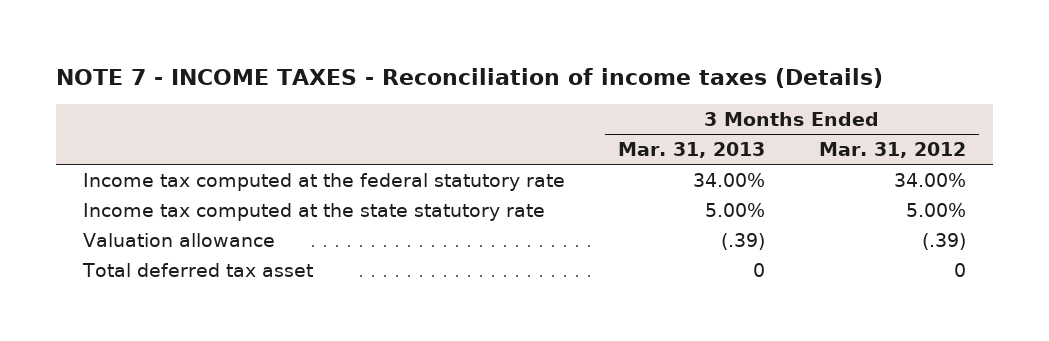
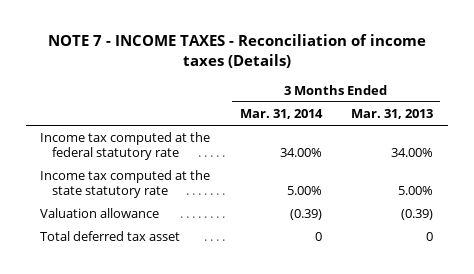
- | 3 Months Ended Mar. 31, 2013 | 3 Months Ended Mar. 31, 2012
+ | 3 Months Ended Mar. 31, 2014 | 3 Months Ended Mar. 31, 2013
- Valuation allowance | (.39) | (.39)
+ Valuation allowance | (0.39) | (0.39)

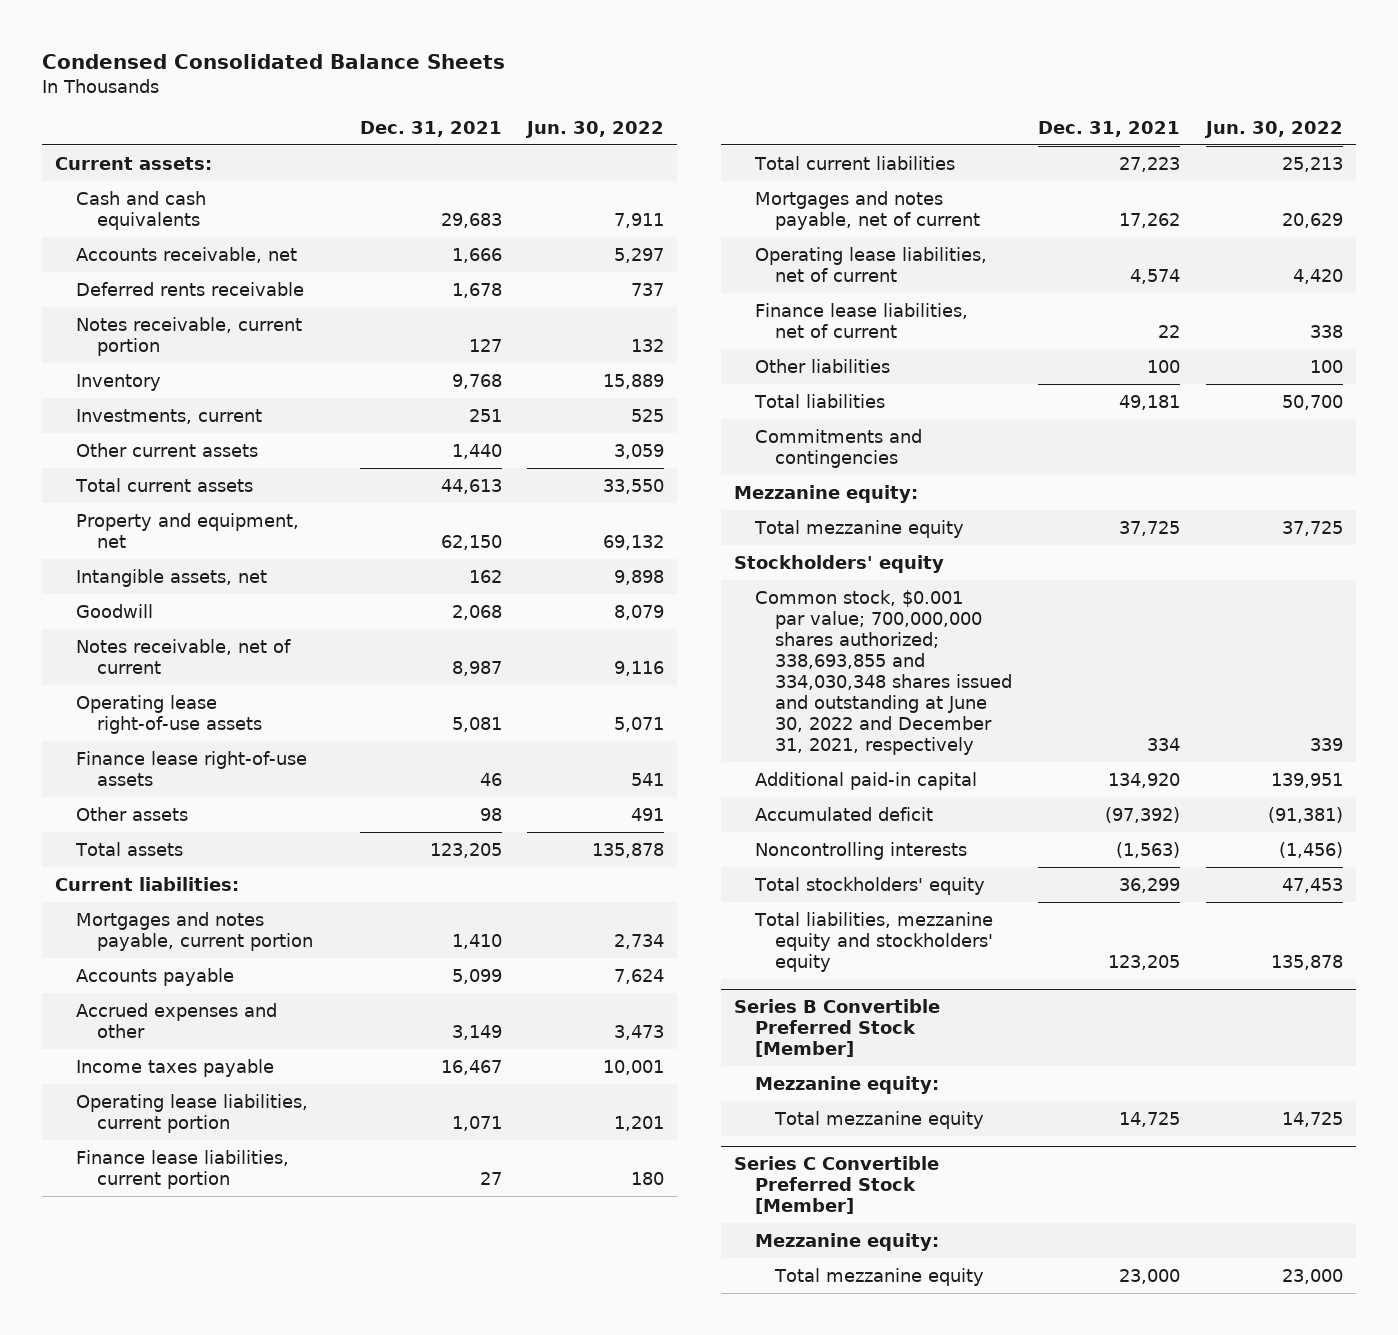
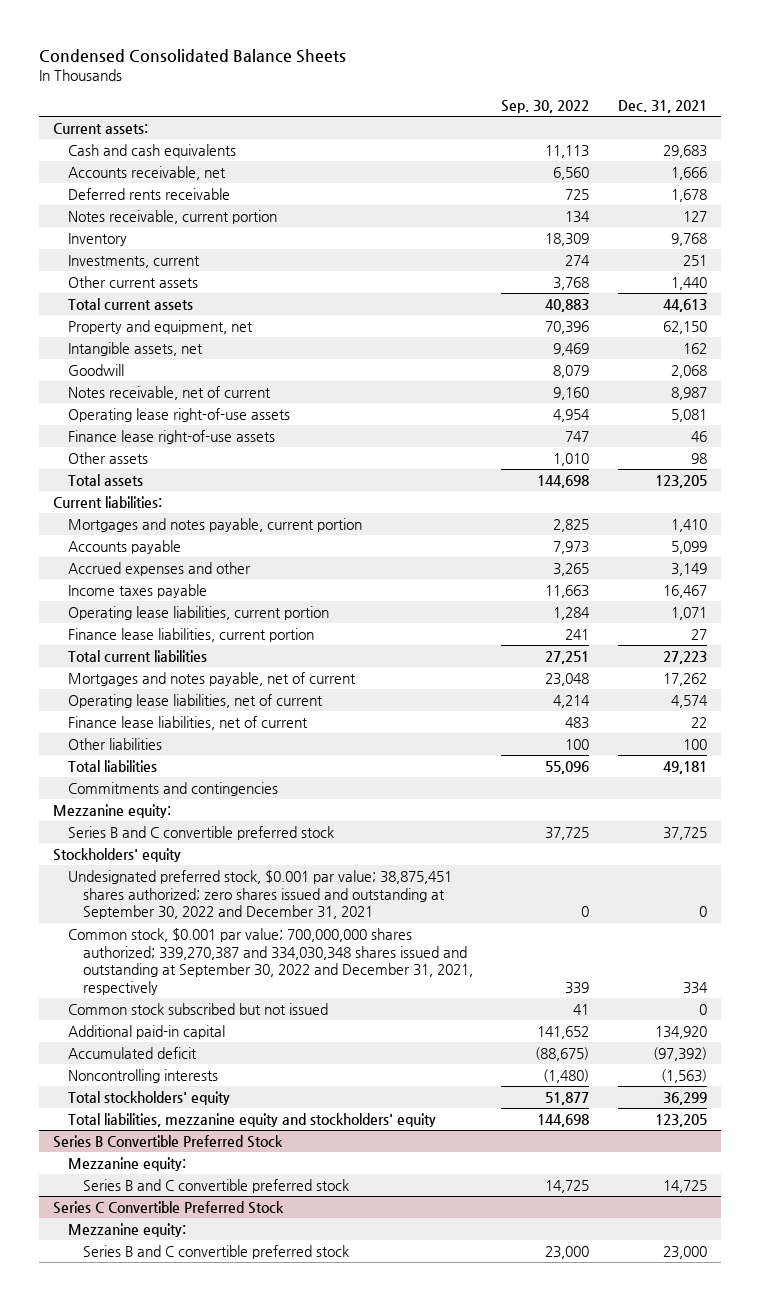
- | Dec. 31, 2021 | Jun. 30, 2022
+ | Sep. 30, 2022 | Dec. 31, 2021
- Total mezzanine equity | 37,725 | 37,725
+ Series B and C convertible preferred stock | 37,725 | 37,725
- Common stock, $0.001 par value; 700,000,000 shares authorized; 338,693,855 and 334,030,348 shares issued and outstanding at June 30, 2022 and December 31, 2021, respectively | 334 | 339
+ Undesignated preferred stock, $0.001 par value; 38,875,451 shares authorized; zero shares issued and outstanding at September 30, 2022 and December 31, 2021 | 0 | 0
+ Common stock, $0.001 par value; 700,000,000 shares authorized; 339,270,387 and 334,030,348 shares issued and outstanding at September 30, 2022 and December 31, 2021, respectively | 339 | 334
+ Common stock subscribed but not issued | 41 | 0
- Series B Convertible Preferred Stock [Member]
+ Series B Convertible Preferred Stock
- Total mezzanine equity | 14,725 | 14,725
- Series C Convertible Preferred Stock [Member]
+ Series B and C convertible preferred stock | 14,725 | 14,725
+ Series C Convertible Preferred Stock
- Total mezzanine equity | 23,000 | 23,000
+ Series B and C convertible preferred stock | 23,000 | 23,000

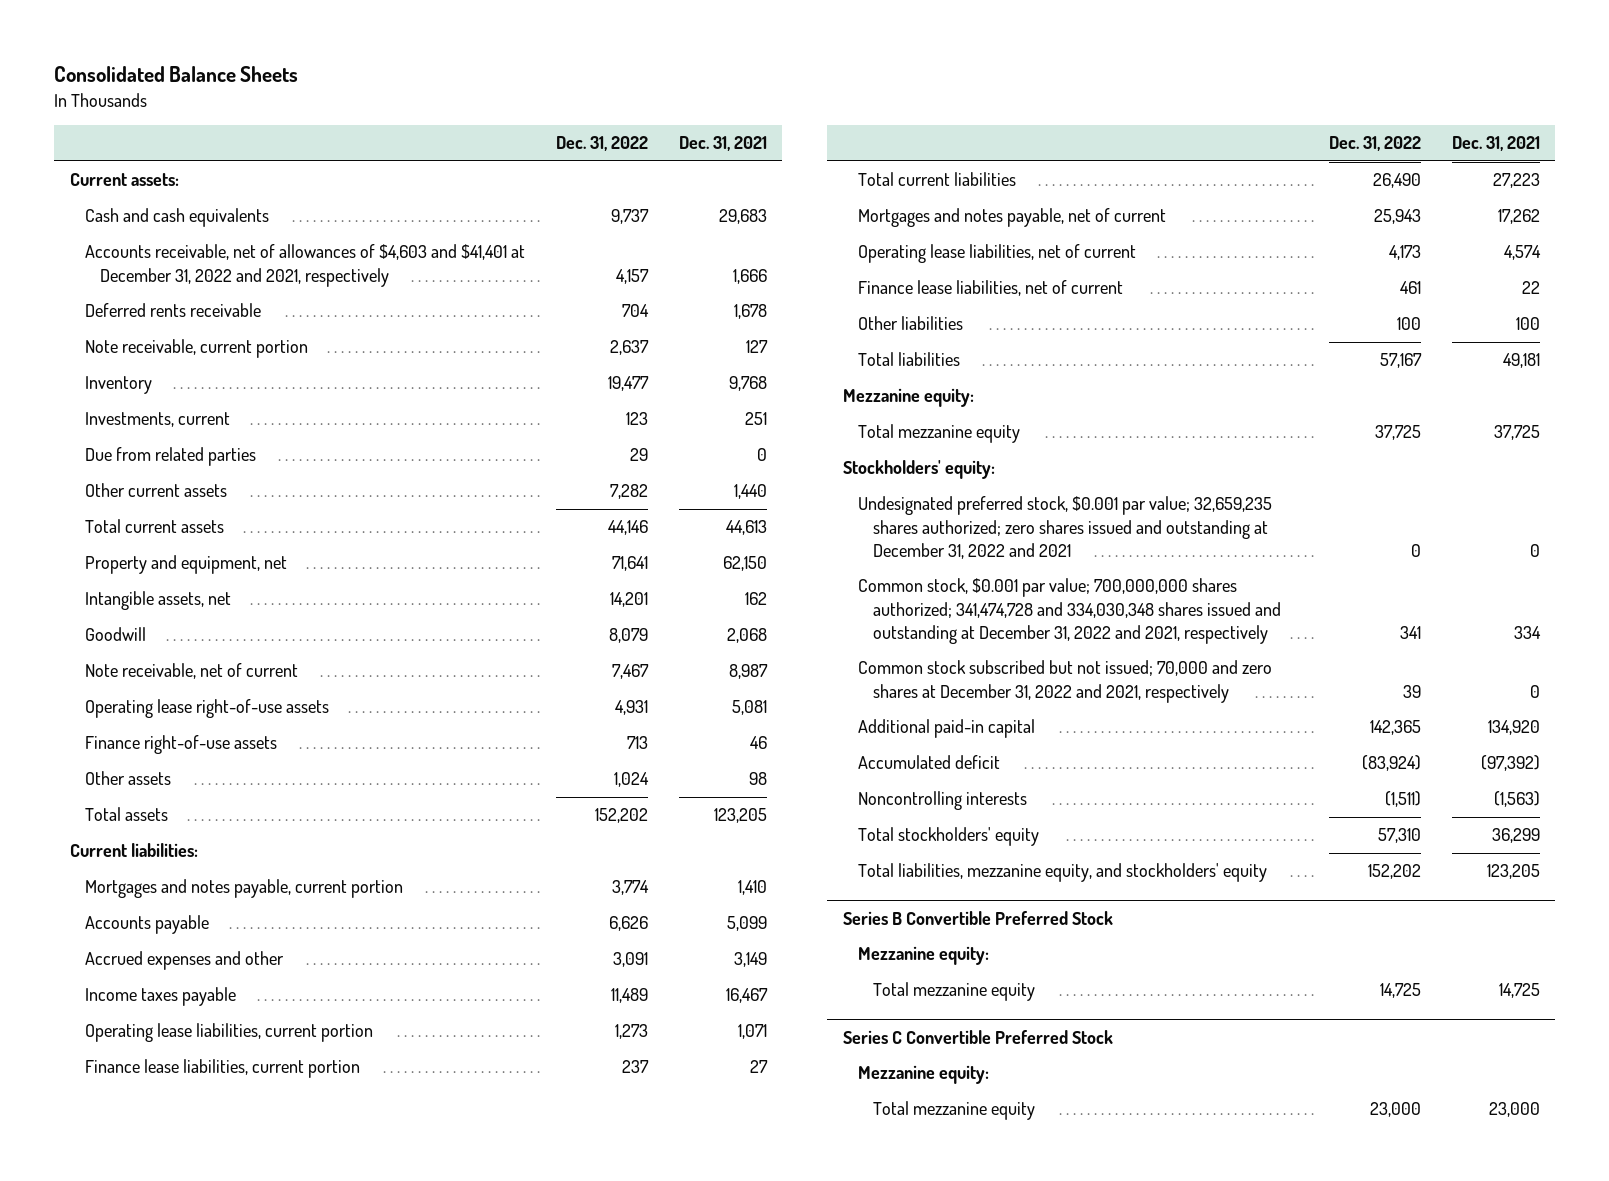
- Condensed Consolidated Balance Sheets
+ Consolidated Balance Sheets
- | Sep. 30, 2022 | Dec. 31, 2021
+ | Dec. 31, 2022 | Dec. 31, 2021
- Accounts receivable, net | 6,560 | 1,666
+ Accounts receivable, net of allowances of $4,603 and $41,401 at December 31, 2022 and 2021, respectively | 4,157 | 1,666
- Notes receivable, current portion | 134 | 127
+ Note receivable, current portion | 2,637 | 127
+ Due from related parties | 29 | 0
- Notes receivable, net of current | 9,160 | 8,987
+ Note receivable, net of current | 7,467 | 8,987
- Finance lease right-of-use assets | 747 | 46
+ Finance right-of-use assets | 713 | 46
- Commitments and contingencies
- Series B and C convertible preferred stock | 37,725 | 37,725
- Stockholders' equity
- Undesignated preferred stock, $0.001 par value; 38,875,451 shares authorized; zero shares issued and outstanding at September 30, 2022 and December 31, 2021 | 0 | 0
- Common stock, $0.001 par value; 700,000,000 shares authorized; 339,270,387 and 334,030,348 shares issued and outstanding at September 30, 2022 and December 31, 2021, respectively | 339 | 334
- Common stock subscribed but not issued | 41 | 0
+ Total mezzanine equity | 37,725 | 37,725
+ Stockholders' equity:
+ Undesignated preferred stock, $0.001 par value; 32,659,235 shares authorized; zero shares issued and outstanding at December 31, 2022 and 2021 | 0 | 0
+ Common stock, $0.001 par value; 700,000,000 shares authorized; 341,474,728 and 334,030,348 shares issued and outstanding at December 31, 2022 and 2021, respectively | 341 | 334
+ Common stock subscribed but not issued; 70,000 and zero shares at December 31, 2022 and 2021, respectively | 39 | 0
- Total liabilities, mezzanine equity and stockholders' equity | 144,698 | 123,205
+ Total liabilities, mezzanine equity, and stockholders' equity | 152,202 | 123,205
@ Series B Convertible Preferred Stock
- Series B and C convertible preferred stock | 14,725 | 14,725
+ Total mezzanine equity | 14,725 | 14,725
@ Series C Convertible Preferred Stock
- Series B and C convertible preferred stock | 23,000 | 23,000
+ Total mezzanine equity | 23,000 | 23,000

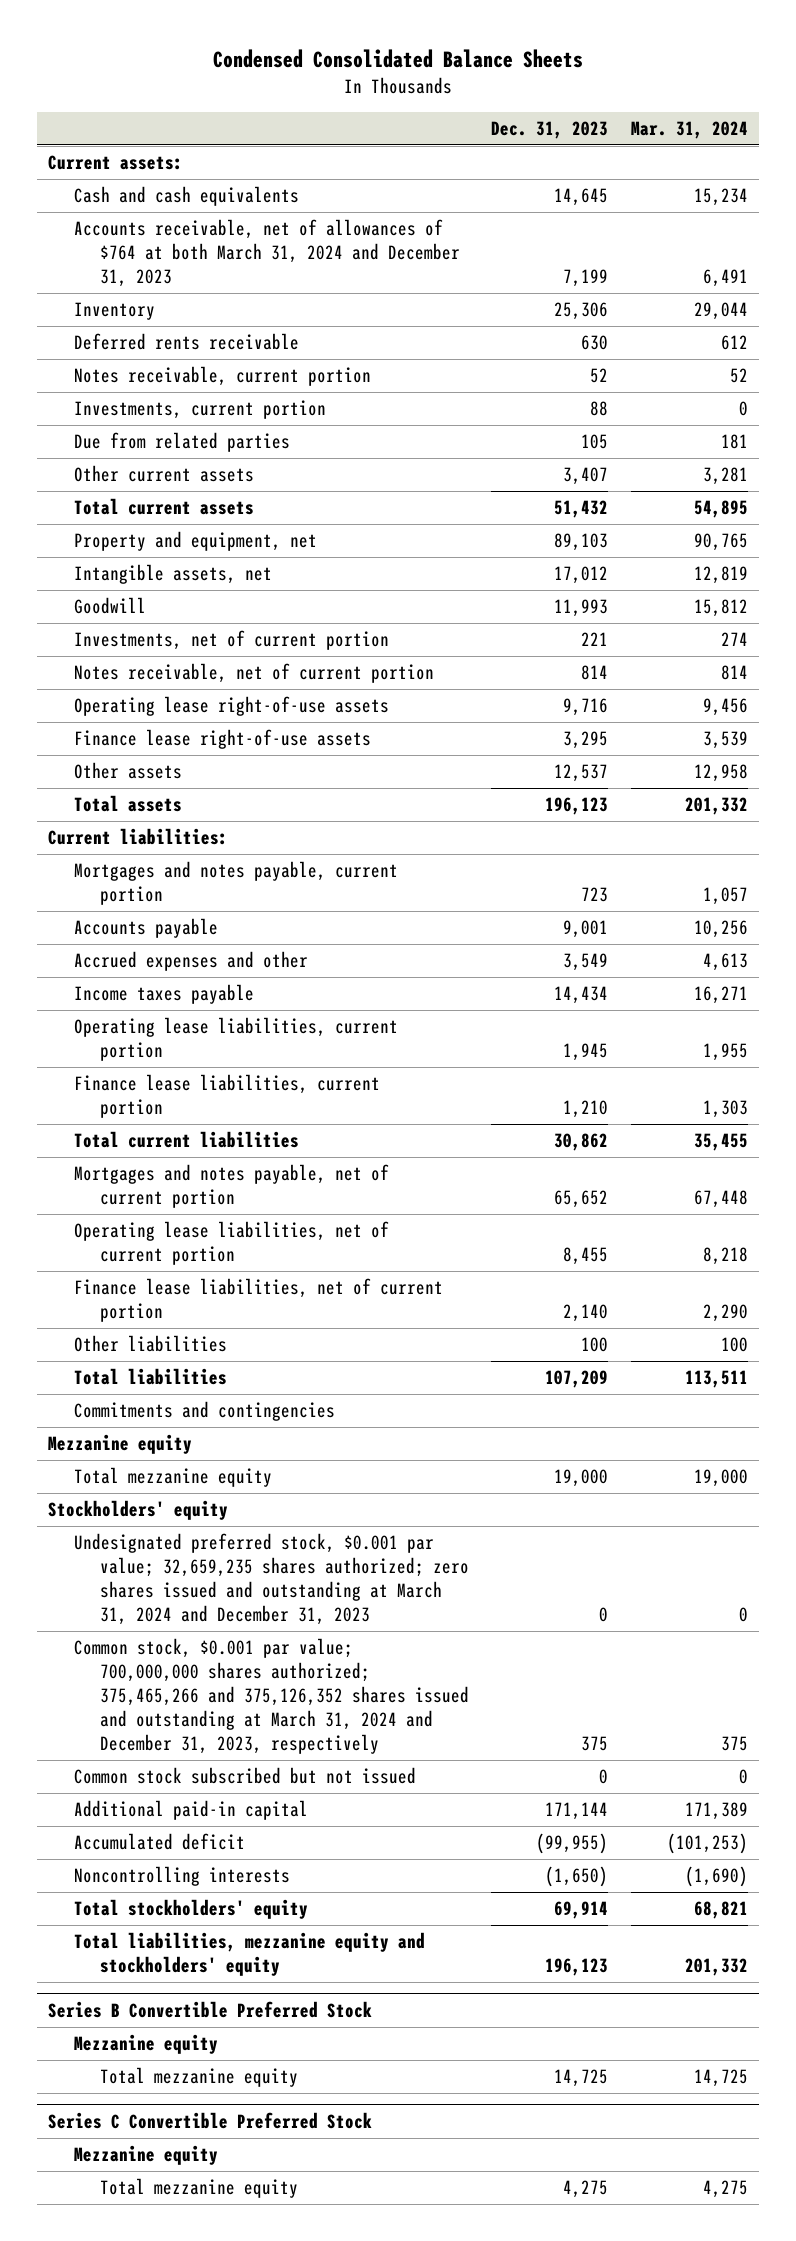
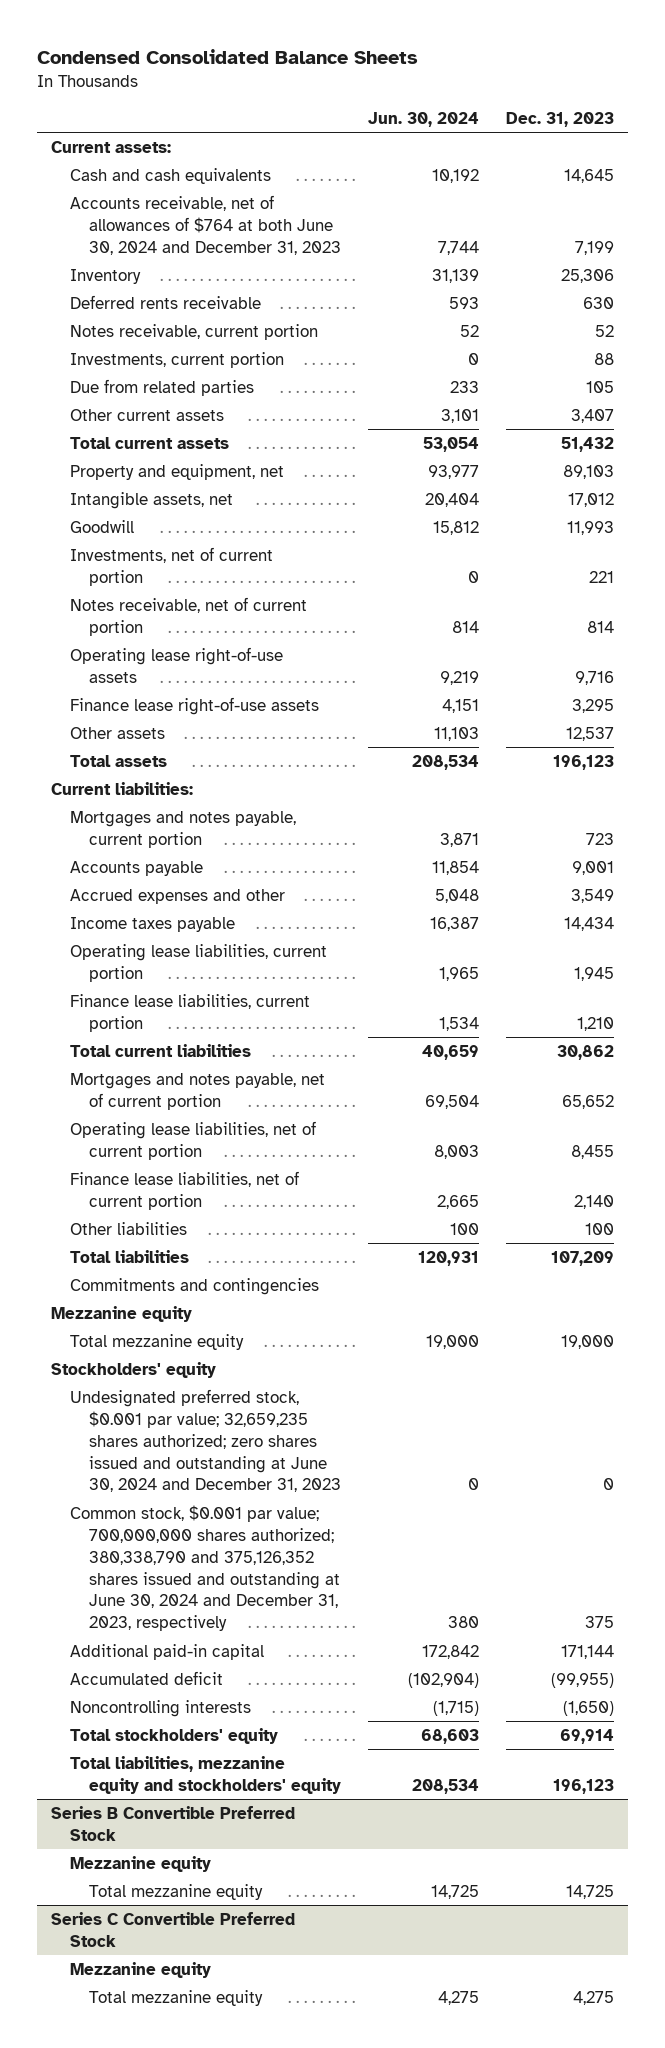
- | Dec. 31, 2023 | Mar. 31, 2024
+ | Jun. 30, 2024 | Dec. 31, 2023
- Accounts receivable, net of allowances of $764 at both March 31, 2024 and December 31, 2023 | 7,199 | 6,491
+ Accounts receivable, net of allowances of $764 at both June 30, 2024 and December 31, 2023 | 7,744 | 7,199
- Undesignated preferred stock, $0.001 par value; 32,659,235 shares authorized; zero shares issued and outstanding at March 31, 2024 and December 31, 2023 | 0 | 0
- Common stock, $0.001 par value; 700,000,000 shares authorized; 375,465,266 and 375,126,352 shares issued and outstanding at March 31, 2024 and December 31, 2023, respectively | 375 | 375
- Common stock subscribed but not issued | 0 | 0
+ Undesignated preferred stock, $0.001 par value; 32,659,235 shares authorized; zero shares issued and outstanding at June 30, 2024 and December 31, 2023 | 0 | 0
+ Common stock, $0.001 par value; 700,000,000 shares authorized; 380,338,790 and 375,126,352 shares issued and outstanding at June 30, 2024 and December 31, 2023, respectively | 380 | 375

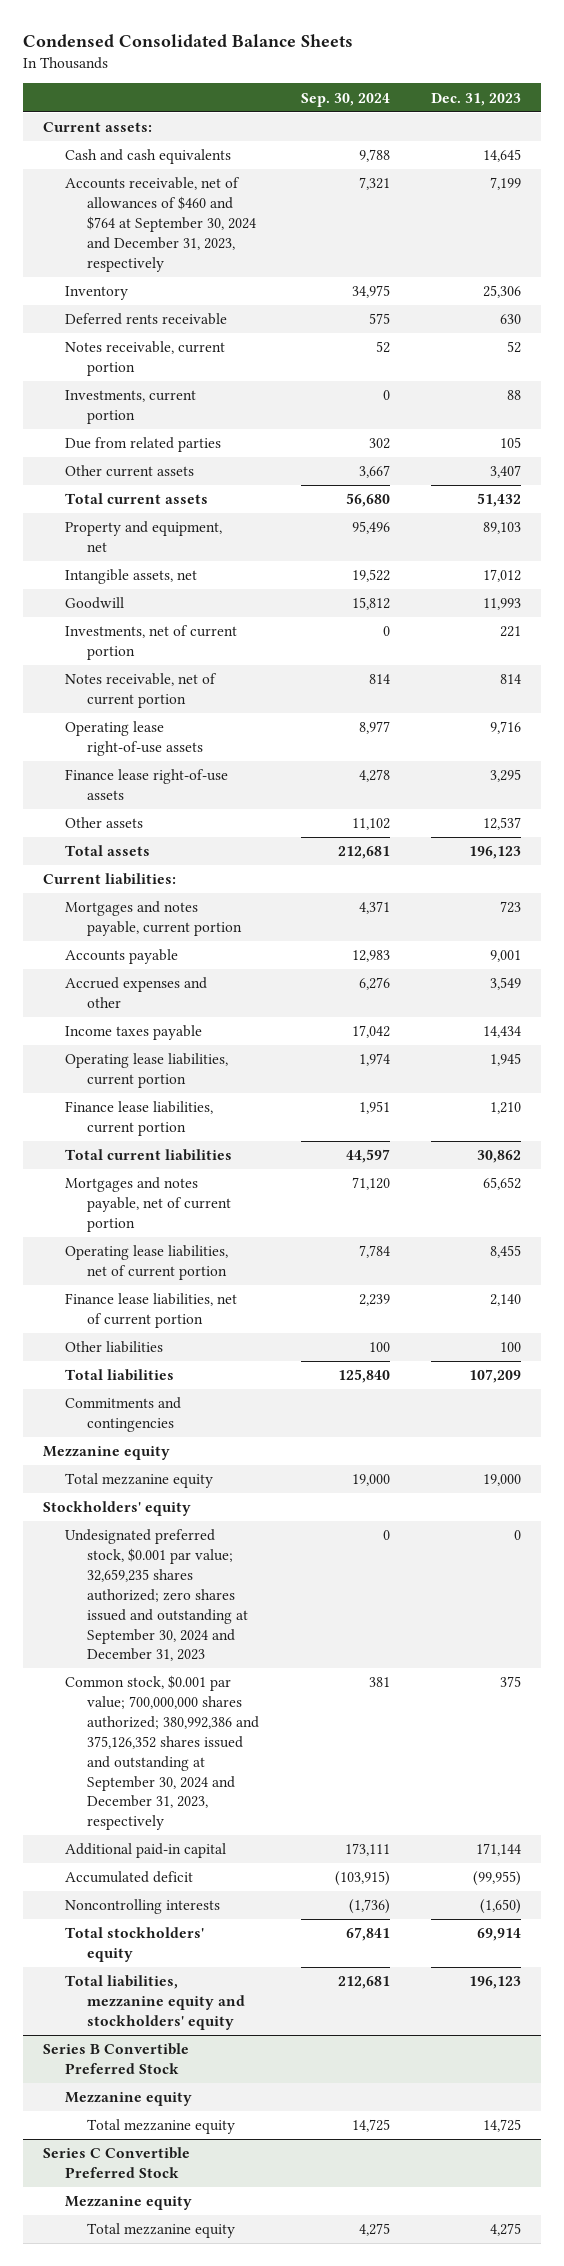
- | Jun. 30, 2024 | Dec. 31, 2023
+ | Sep. 30, 2024 | Dec. 31, 2023
- Accounts receivable, net of allowances of $764 at both June 30, 2024 and December 31, 2023 | 7,744 | 7,199
+ Accounts receivable, net of allowances of $460 and $764 at September 30, 2024 and December 31, 2023, respectively | 7,321 | 7,199
- Undesignated preferred stock, $0.001 par value; 32,659,235 shares authorized; zero shares issued and outstanding at June 30, 2024 and December 31, 2023 | 0 | 0
- Common stock, $0.001 par value; 700,000,000 shares authorized; 380,338,790 and 375,126,352 shares issued and outstanding at June 30, 2024 and December 31, 2023, respectively | 380 | 375
+ Undesignated preferred stock, $0.001 par value; 32,659,235 shares authorized; zero shares issued and outstanding at September 30, 2024 and December 31, 2023 | 0 | 0
+ Common stock, $0.001 par value; 700,000,000 shares authorized; 380,992,386 and 375,126,352 shares issued and outstanding at September 30, 2024 and December 31, 2023, respectively | 381 | 375

